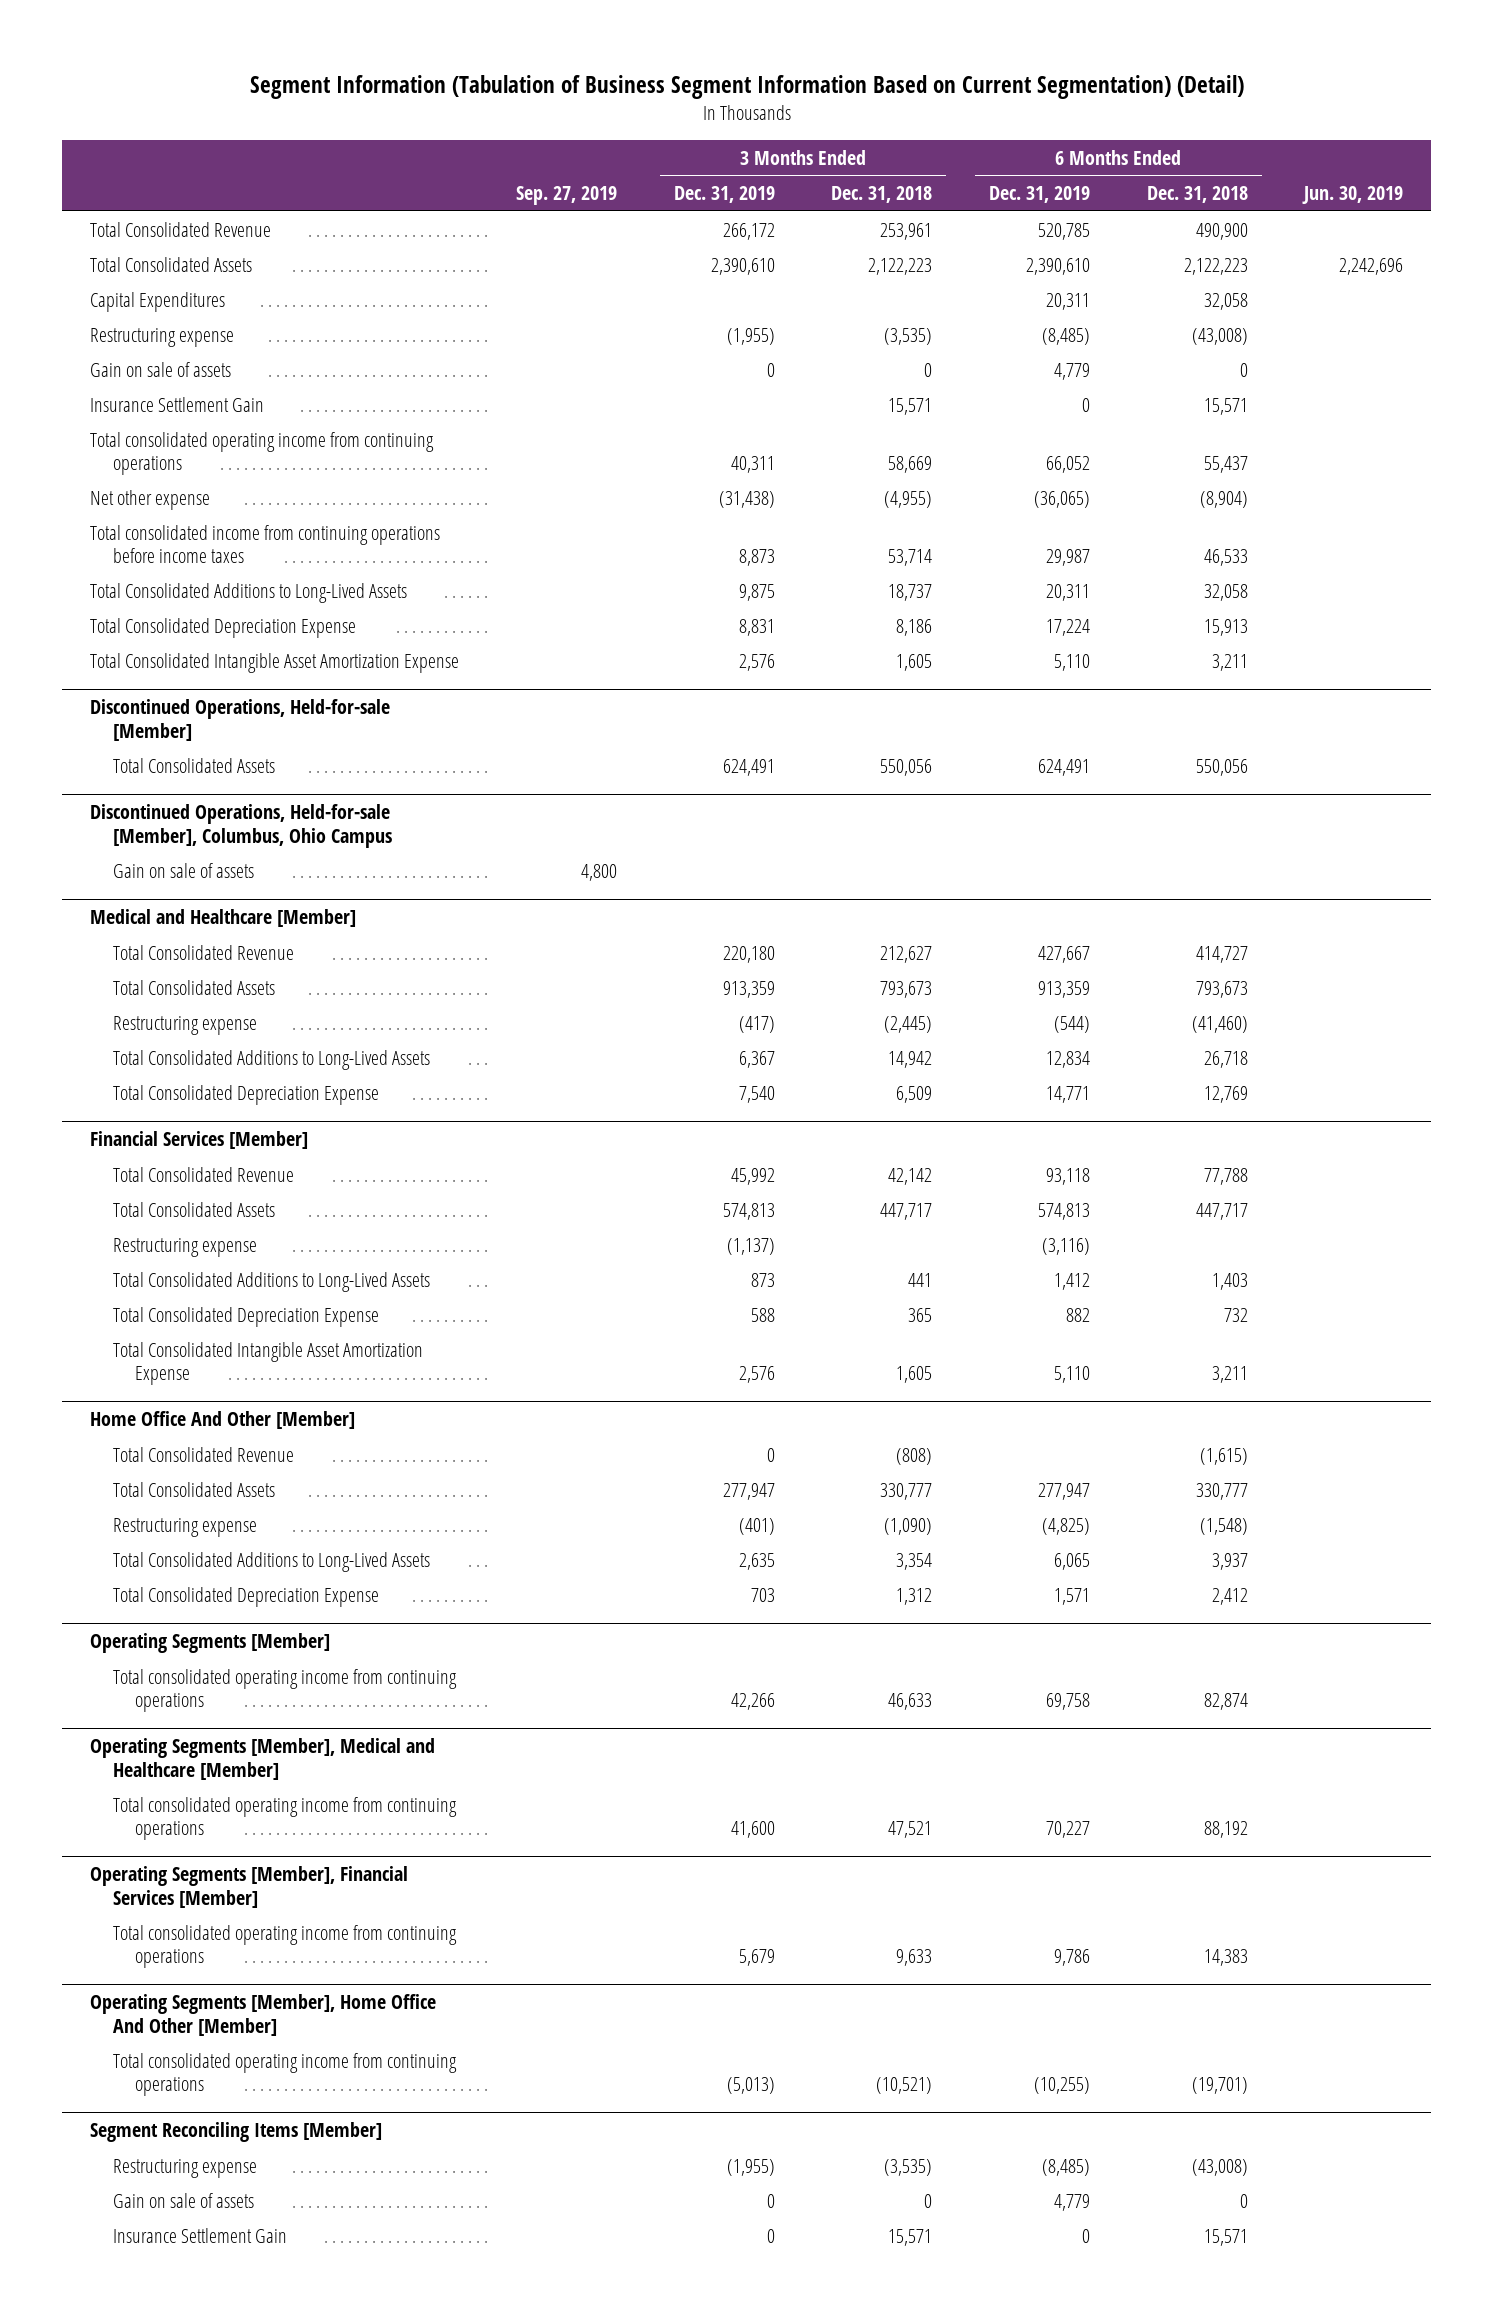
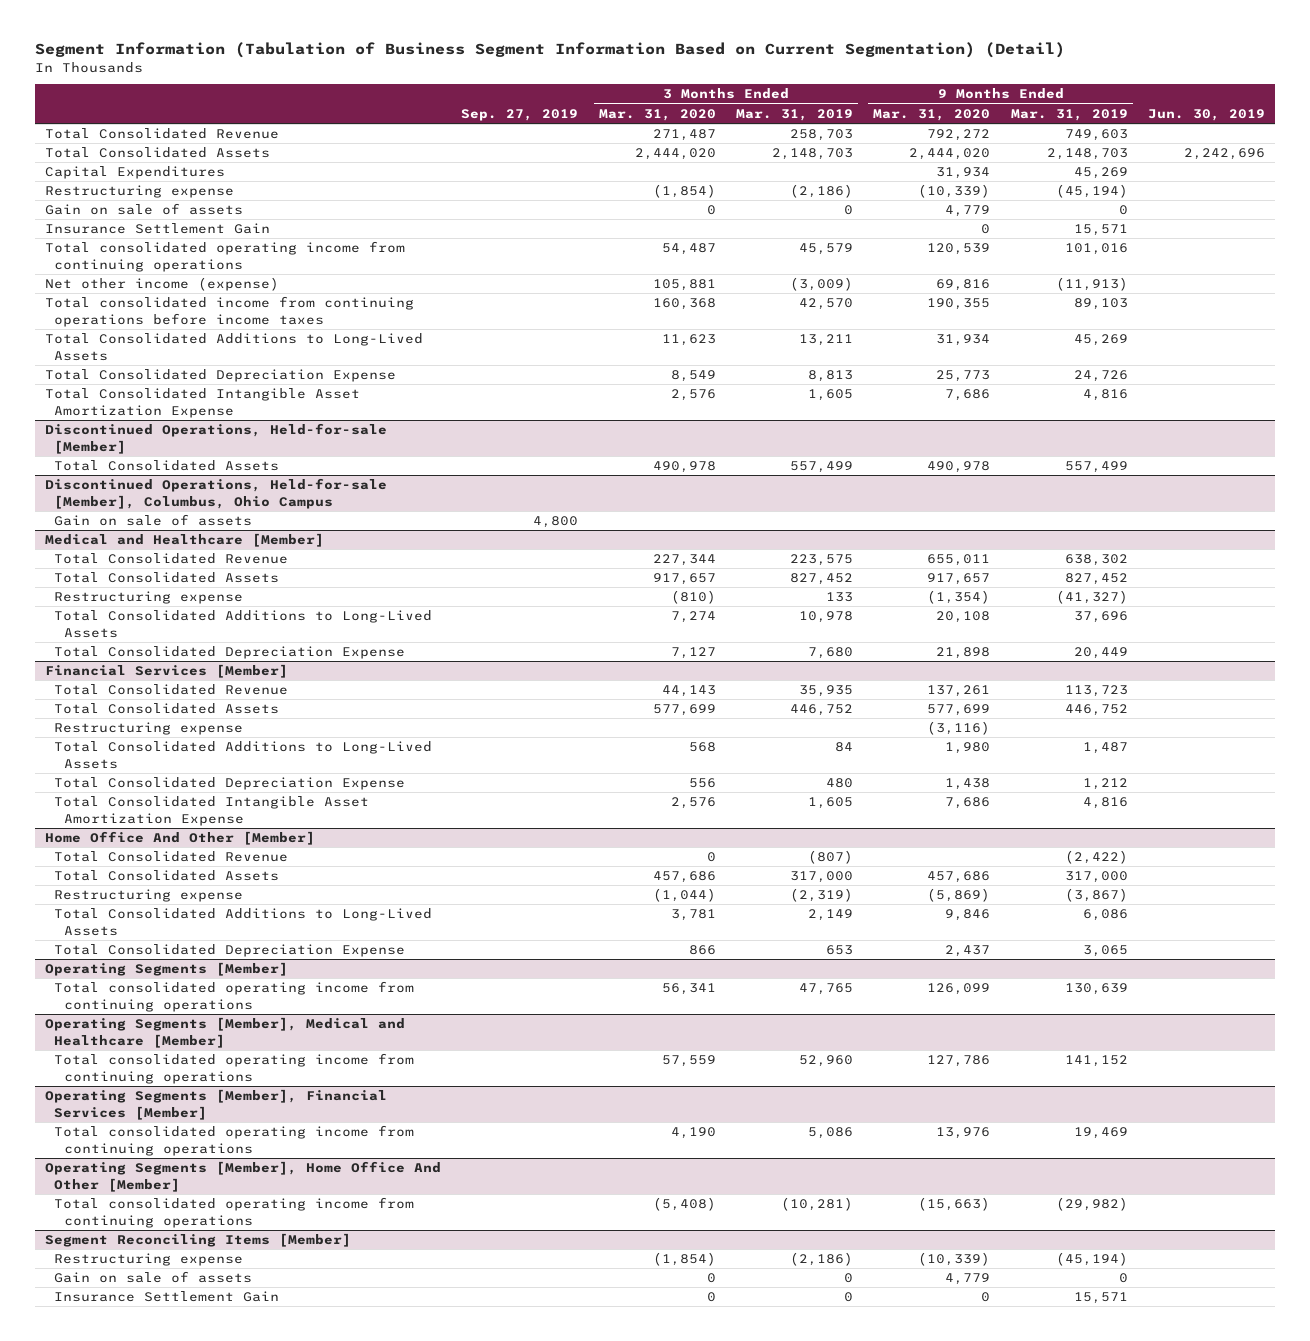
- | Sep. 27, 2019 | 3 Months Ended Dec. 31, 2019 | 3 Months Ended Dec. 31, 2018 | 6 Months Ended Dec. 31, 2019 | 6 Months Ended Dec. 31, 2018 | Jun. 30, 2019
+ | Sep. 27, 2019 | 3 Months Ended Mar. 31, 2020 | 3 Months Ended Mar. 31, 2019 | 9 Months Ended Mar. 31, 2020 | 9 Months Ended Mar. 31, 2019 | Jun. 30, 2019
- Net other expense | | (31,438) | (4,955) | (36,065) | (8,904) |
+ Net other income (expense) | | 105,881 | (3,009) | 69,816 | (11,913) |

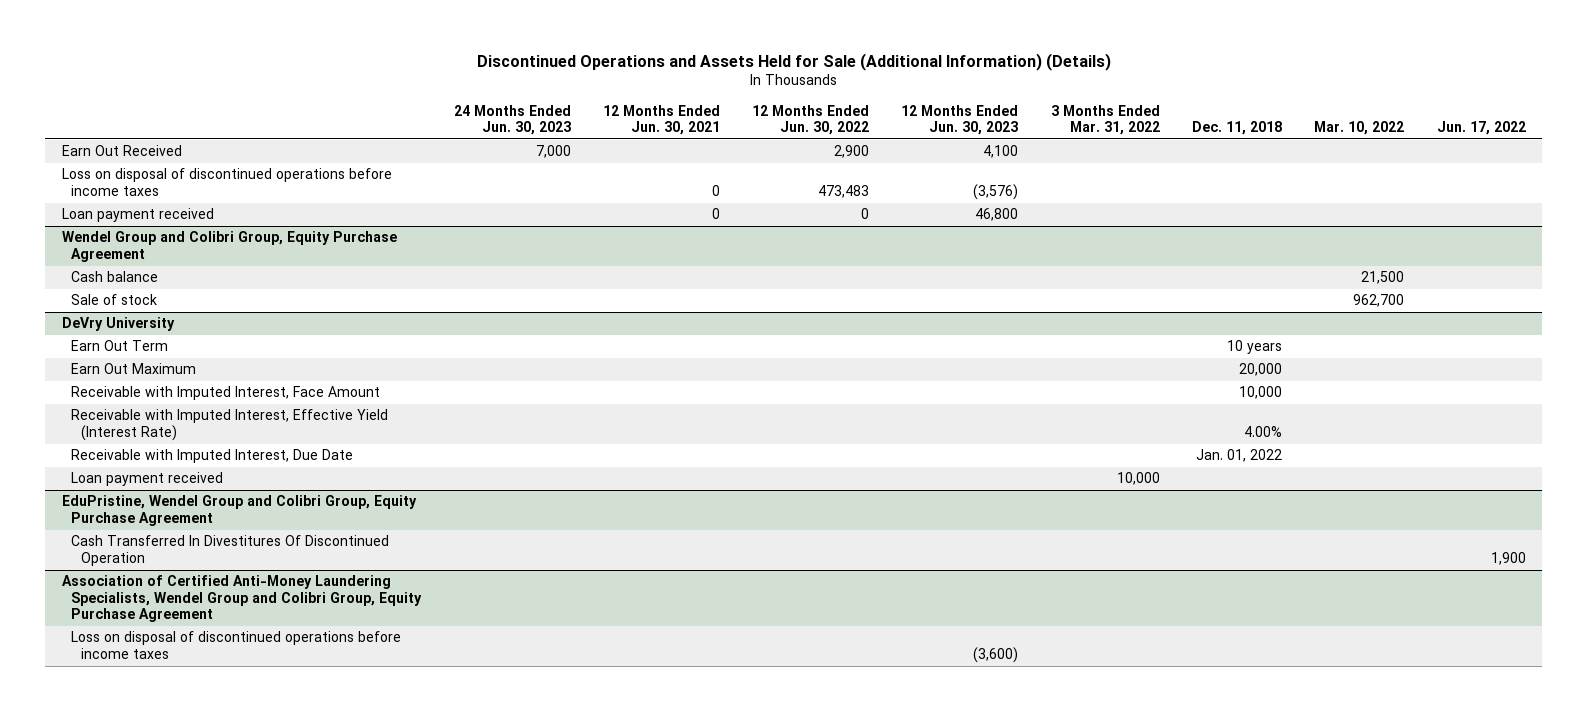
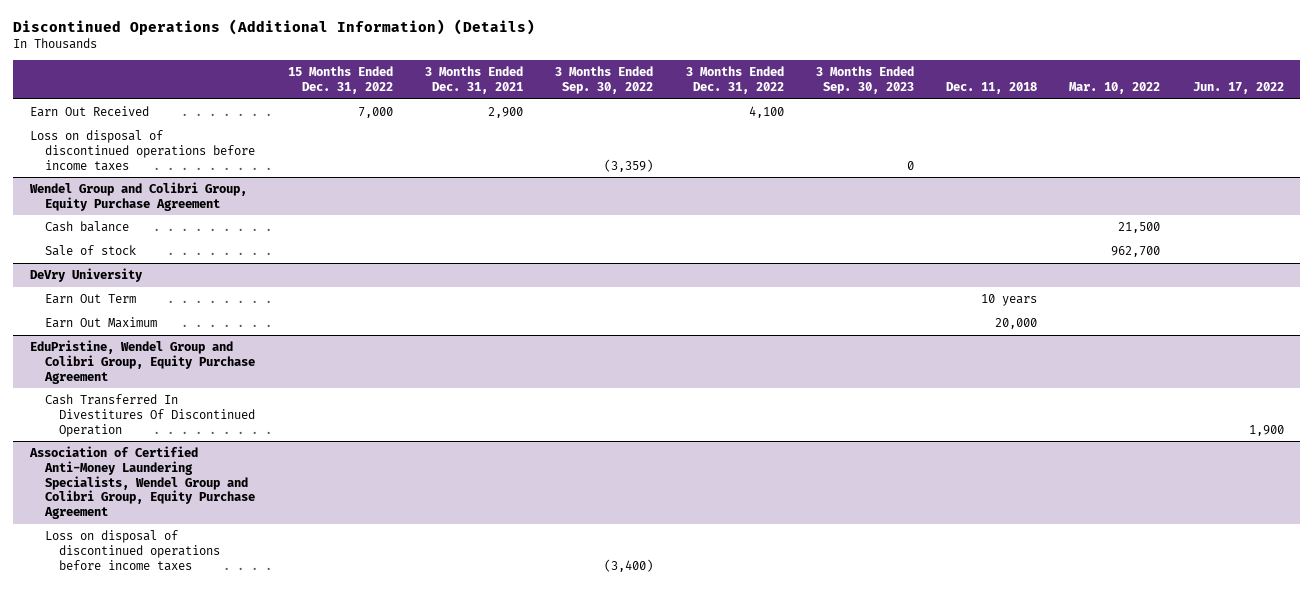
- Discontinued Operations and Assets Held for Sale (Additional Information) (Details)
+ Discontinued Operations (Additional Information) (Details)
- | 24 Months Ended Jun. 30, 2023 | 12 Months Ended Jun. 30, 2021 | 12 Months Ended Jun. 30, 2022 | 12 Months Ended Jun. 30, 2023 | 3 Months Ended Mar. 31, 2022 | Dec. 11, 2018 | Mar. 10, 2022 | Jun. 17, 2022
+ | 15 Months Ended Dec. 31, 2022 | 3 Months Ended Dec. 31, 2021 | 3 Months Ended Sep. 30, 2022 | 3 Months Ended Dec. 31, 2022 | 3 Months Ended Sep. 30, 2023 | Dec. 11, 2018 | Mar. 10, 2022 | Jun. 17, 2022
- Loan payment received | | 0 | 0 | 46,800 | | | |
@ DeVry University
- Receivable with Imputed Interest, Face Amount | | | | | | 10,000 | |
- Receivable with Imputed Interest, Effective Yield (Interest Rate) | | | | | | 4.00% | |
- Receivable with Imputed Interest, Due Date | | | | | | Jan. 01, 2022 | |
- Loan payment received | | | | | 10,000 | | |

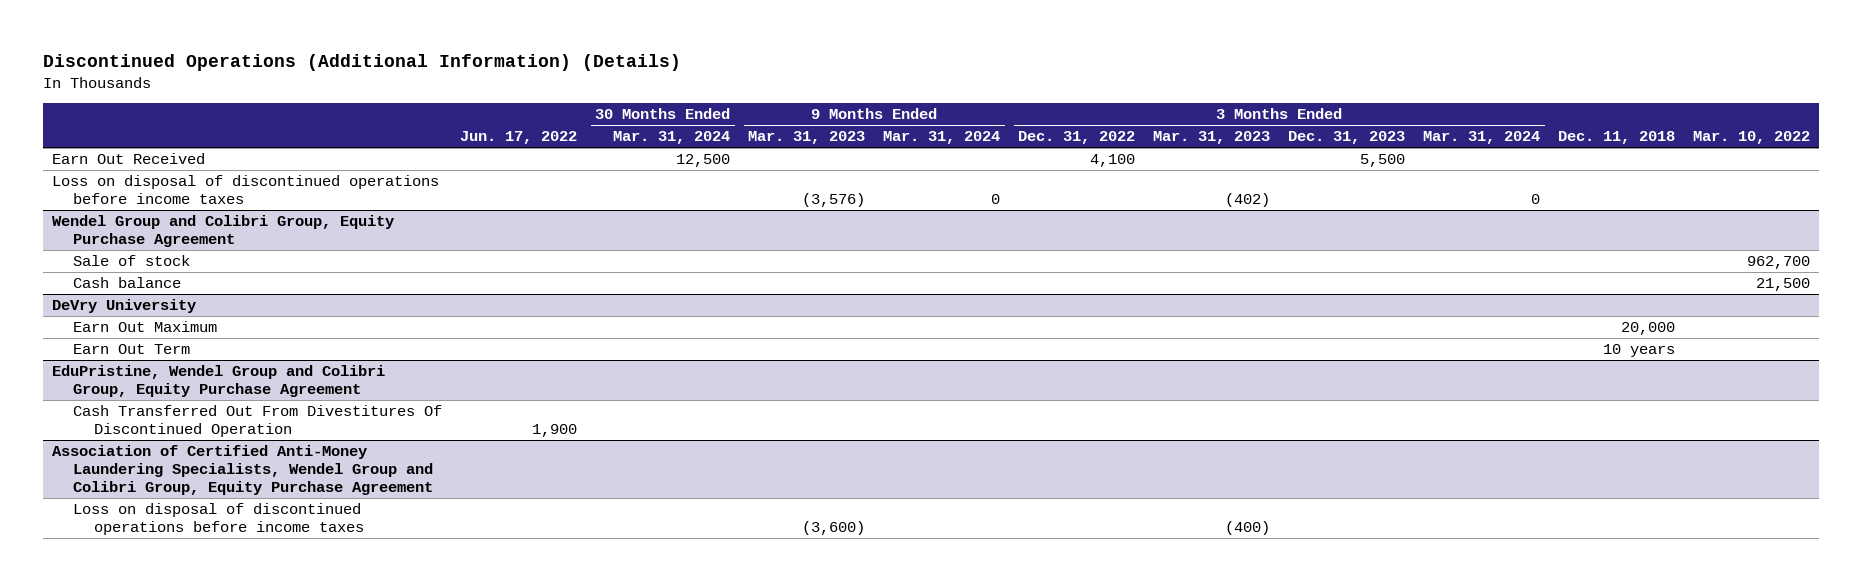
- | 15 Months Ended Dec. 31, 2022 | 3 Months Ended Dec. 31, 2021 | 3 Months Ended Sep. 30, 2022 | 3 Months Ended Dec. 31, 2022 | 3 Months Ended Sep. 30, 2023 | Dec. 11, 2018 | Mar. 10, 2022 | Jun. 17, 2022
+ | Jun. 17, 2022 | 30 Months Ended Mar. 31, 2024 | 9 Months Ended Mar. 31, 2023 | 9 Months Ended Mar. 31, 2024 | 3 Months Ended Dec. 31, 2022 | 3 Months Ended Mar. 31, 2023 | 3 Months Ended Dec. 31, 2023 | 3 Months Ended Mar. 31, 2024 | Dec. 11, 2018 | Mar. 10, 2022
@ Wendel Group and Colibri Group, Equity Purchase Agreement
moved down: Cash balance | | | | | | | | | | 21,500
@ DeVry University
moved down: Earn Out Term | | | | | | | | | 10 years |
@ EduPristine, Wendel Group and Colibri Group, Equity Purchase Agreement
- Cash Transferred In Divestitures Of Discontinued Operation | | | | | | | | 1,900
+ Cash Transferred Out From Divestitures Of Discontinued Operation | 1,900 | | | | | | | | |

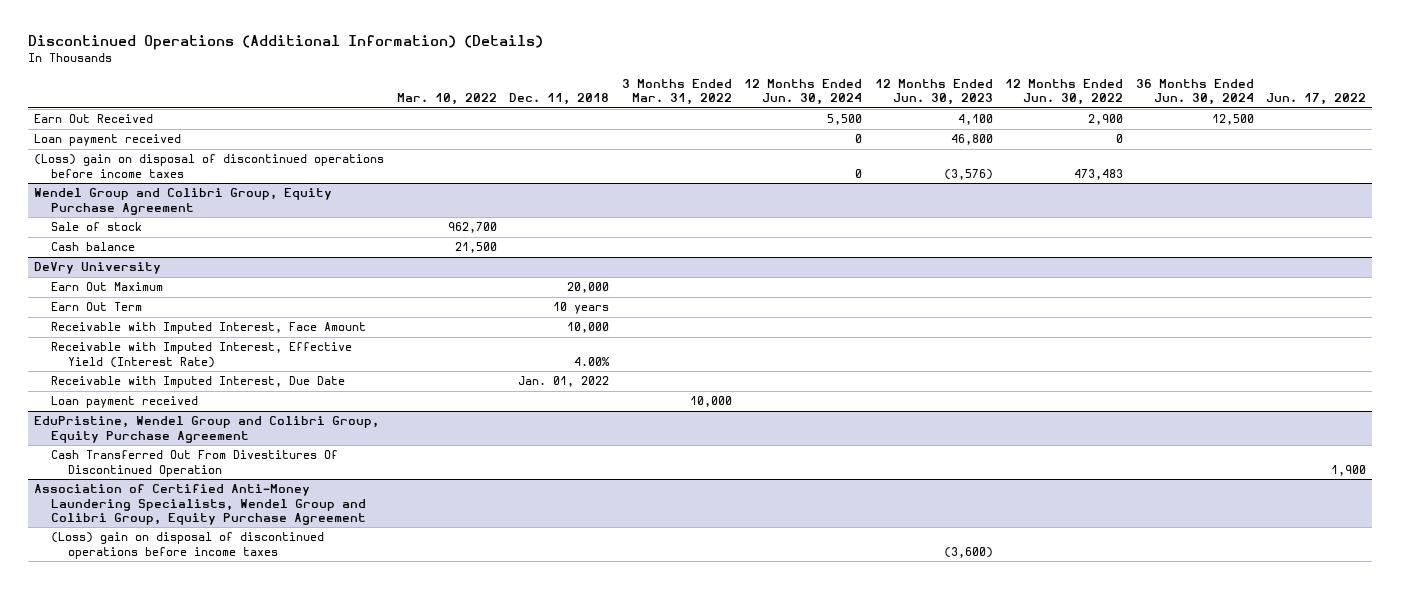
- | Jun. 17, 2022 | 30 Months Ended Mar. 31, 2024 | 9 Months Ended Mar. 31, 2023 | 9 Months Ended Mar. 31, 2024 | 3 Months Ended Dec. 31, 2022 | 3 Months Ended Mar. 31, 2023 | 3 Months Ended Dec. 31, 2023 | 3 Months Ended Mar. 31, 2024 | Dec. 11, 2018 | Mar. 10, 2022
+ | Mar. 10, 2022 | Dec. 11, 2018 | 3 Months Ended Mar. 31, 2022 | 12 Months Ended Jun. 30, 2024 | 12 Months Ended Jun. 30, 2023 | 12 Months Ended Jun. 30, 2022 | 36 Months Ended Jun. 30, 2024 | Jun. 17, 2022
- Loss on disposal of discontinued operations before income taxes | | | (3,576) | 0 | | (402) | | 0 | |
+ Loan payment received | | | | 0 | 46,800 | 0 | |
+ (Loss) gain on disposal of discontinued operations before income taxes | | | | 0 | (3,576) | 473,483 | |
@ DeVry University
+ Receivable with Imputed Interest, Face Amount | | 10,000 | | | | | |
+ Receivable with Imputed Interest, Effective Yield (Interest Rate) | | 4.00% | | | | | |
+ Receivable with Imputed Interest, Due Date | | Jan. 01, 2022 | | | | | |
+ Loan payment received | | | 10,000 | | | | |
@ Association of Certified Anti-Money Laundering Specialists, Wendel Group and Colibri Group, Equity Purchase Agreement
- Loss on disposal of discontinued operations before income taxes | | | (3,600) | | | (400) | | | |
+ (Loss) gain on disposal of discontinued operations before income taxes | | | | | (3,600) | | |

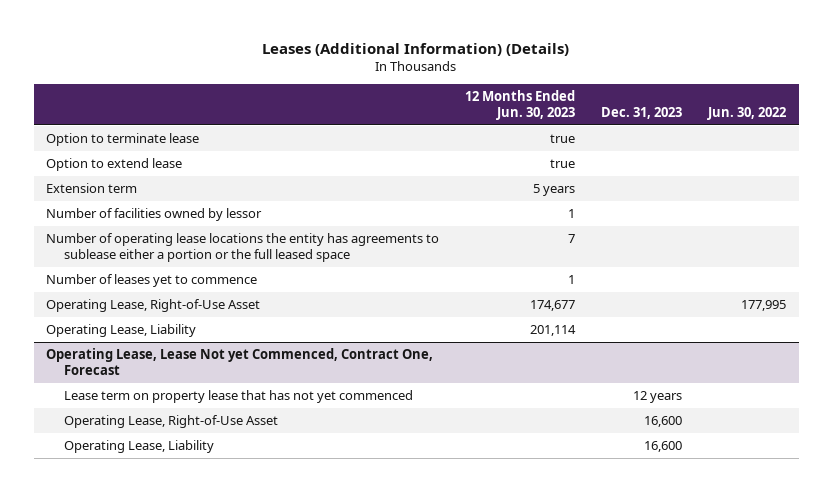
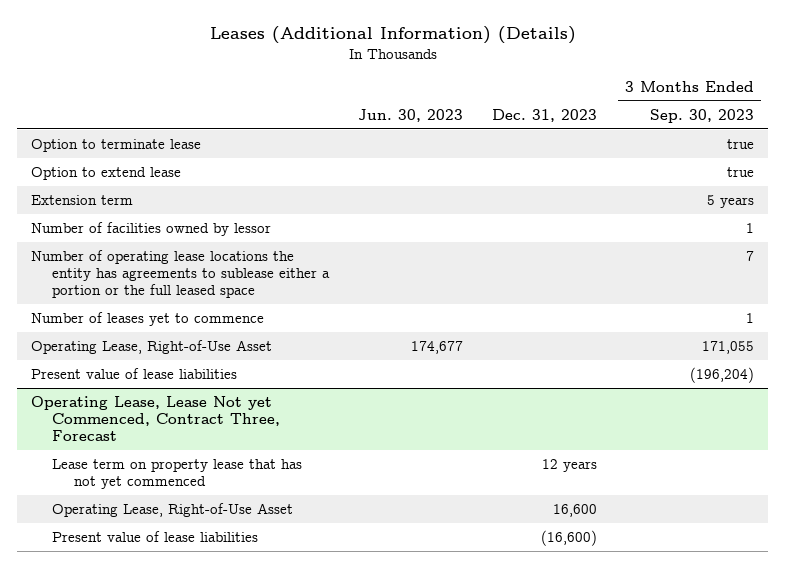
- | 12 Months Ended Jun. 30, 2023 | Dec. 31, 2023 | Jun. 30, 2022
+ | Jun. 30, 2023 | Dec. 31, 2023 | 3 Months Ended Sep. 30, 2023
- Operating Lease, Liability | 201,114 | |
- Operating Lease, Lease Not yet Commenced, Contract One, Forecast
+ Present value of lease liabilities | | | (196,204)
+ Operating Lease, Lease Not yet Commenced, Contract Three, Forecast
- Operating Lease, Liability | | 16,600 |
+ Present value of lease liabilities | | (16,600) |

